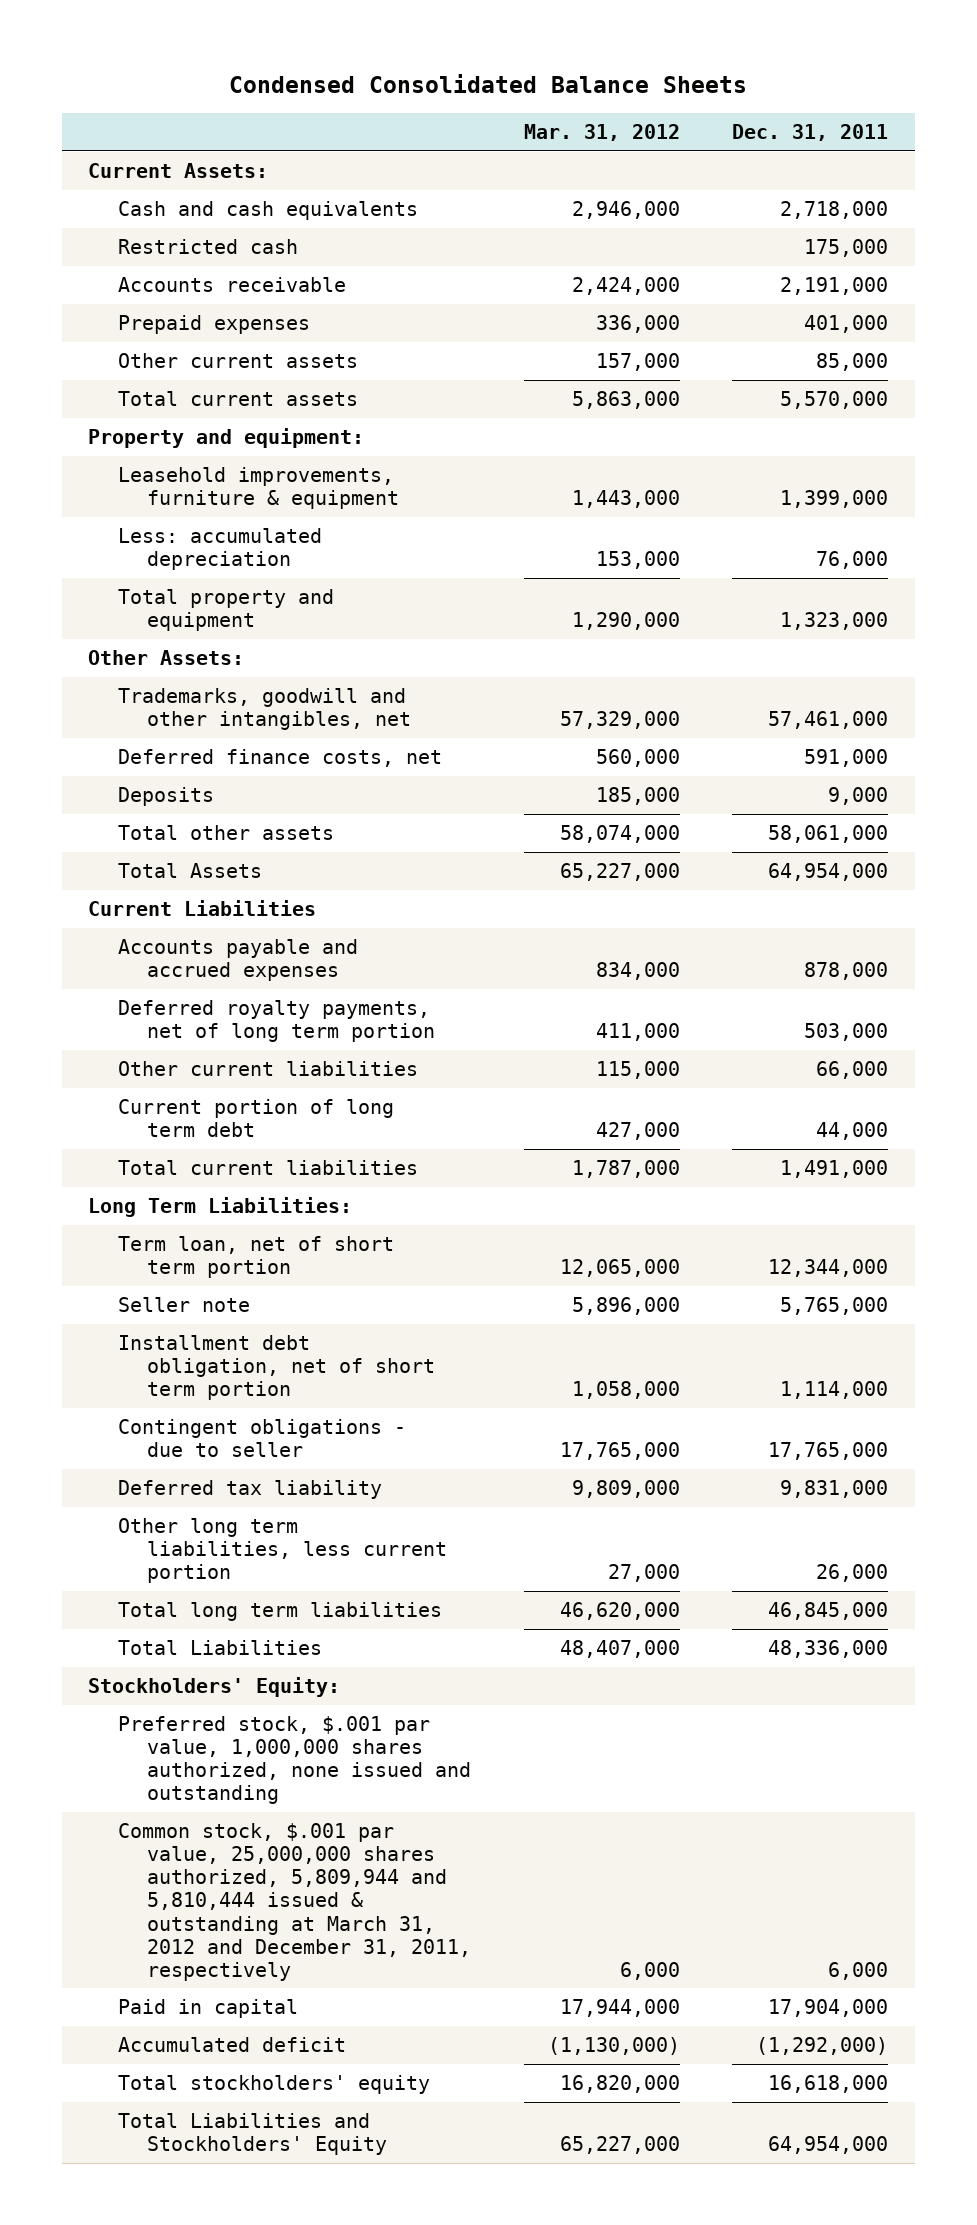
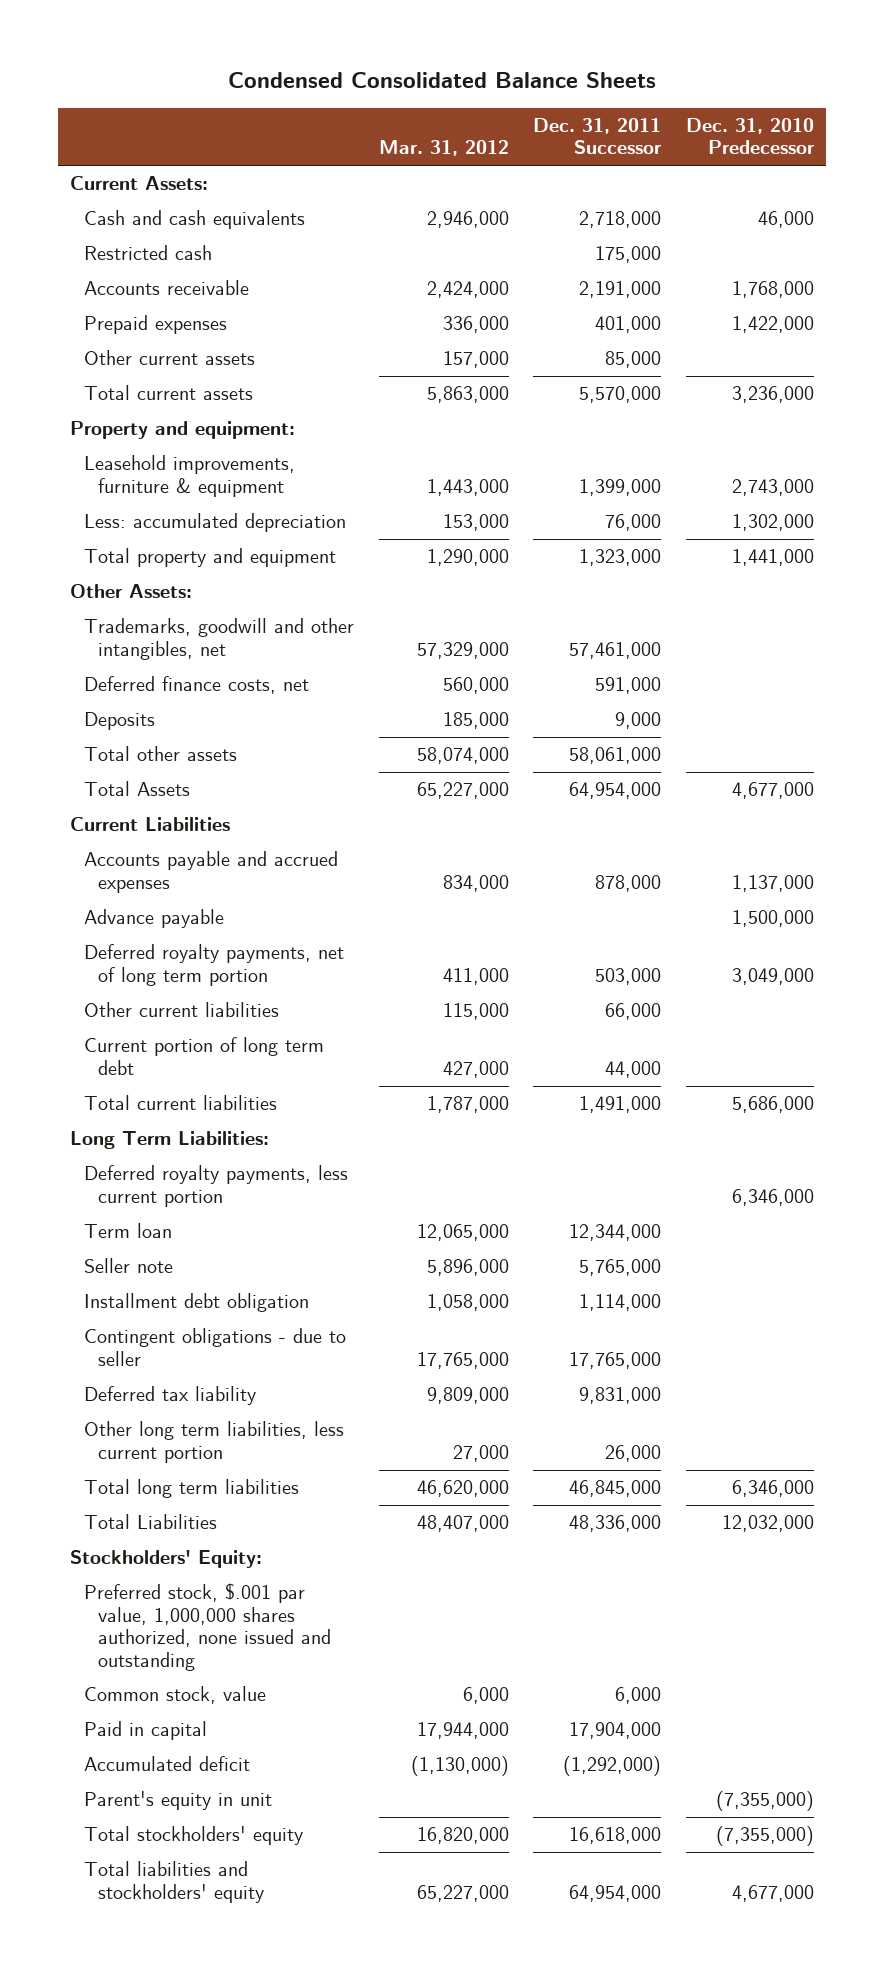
- | Mar. 31, 2012 | Dec. 31, 2011
+ | Mar. 31, 2012 | Dec. 31, 2011 Successor | Dec. 31, 2010 Predecessor
+ Advance payable | | | 1,500,000
- Term loan, net of short term portion | 12,065,000 | 12,344,000
+ Deferred royalty payments, less current portion | | | 6,346,000
+ Term loan | 12,065,000 | 12,344,000 |
- Installment debt obligation, net of short term portion | 1,058,000 | 1,114,000
+ Installment debt obligation | 1,058,000 | 1,114,000 |
- Common stock, $.001 par value, 25,000,000 shares authorized, 5,809,944 and 5,810,444 issued & outstanding at March 31, 2012 and December 31, 2011, respectively | 6,000 | 6,000
+ Common stock, value | 6,000 | 6,000 |
+ Parent's equity in unit | | | (7,355,000)
- Total Liabilities and Stockholders' Equity | 65,227,000 | 64,954,000
+ Total liabilities and stockholders' equity | 65,227,000 | 64,954,000 | 4,677,000

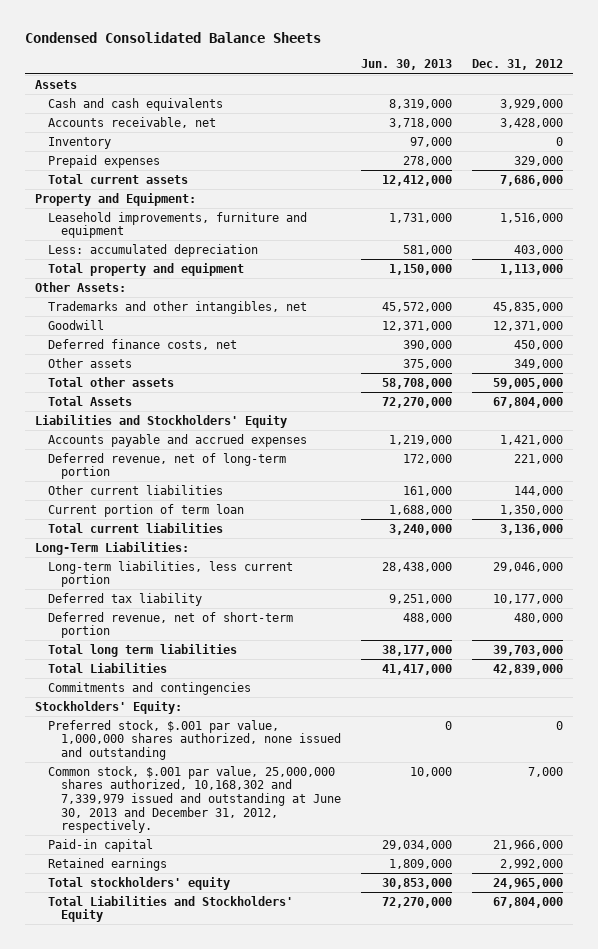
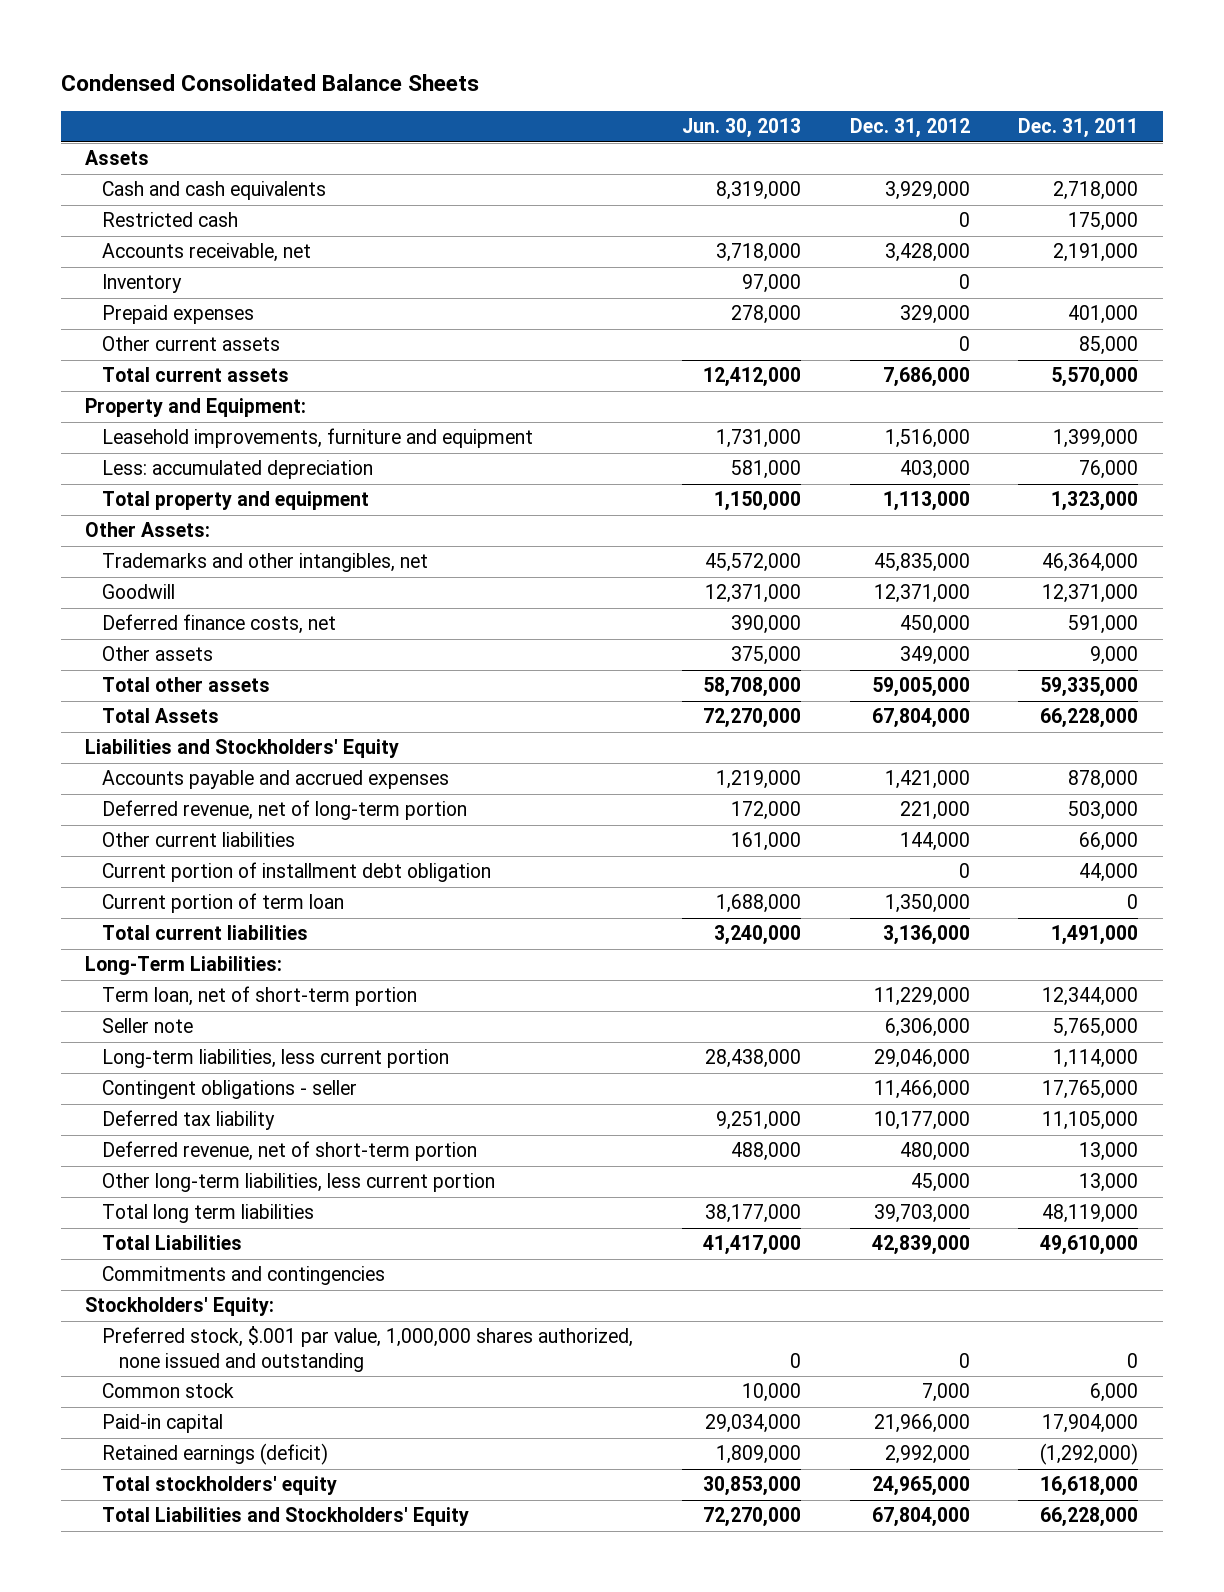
- | Jun. 30, 2013 | Dec. 31, 2012
+ | Jun. 30, 2013 | Dec. 31, 2012 | Dec. 31, 2011
+ Restricted cash | | 0 | 175,000
+ Other current assets | | 0 | 85,000
+ Current portion of installment debt obligation | | 0 | 44,000
+ Term loan, net of short-term portion | | 11,229,000 | 12,344,000
+ Seller note | | 6,306,000 | 5,765,000
+ Contingent obligations - seller | | 11,466,000 | 17,765,000
+ Other long-term liabilities, less current portion | | 45,000 | 13,000
- Common stock, $.001 par value, 25,000,000 shares authorized, 10,168,302 and 7,339,979 issued and outstanding at June 30, 2013 and December 31, 2012, respectively. | 10,000 | 7,000
+ Common stock | 10,000 | 7,000 | 6,000
- Retained earnings | 1,809,000 | 2,992,000
+ Retained earnings (deficit) | 1,809,000 | 2,992,000 | (1,292,000)

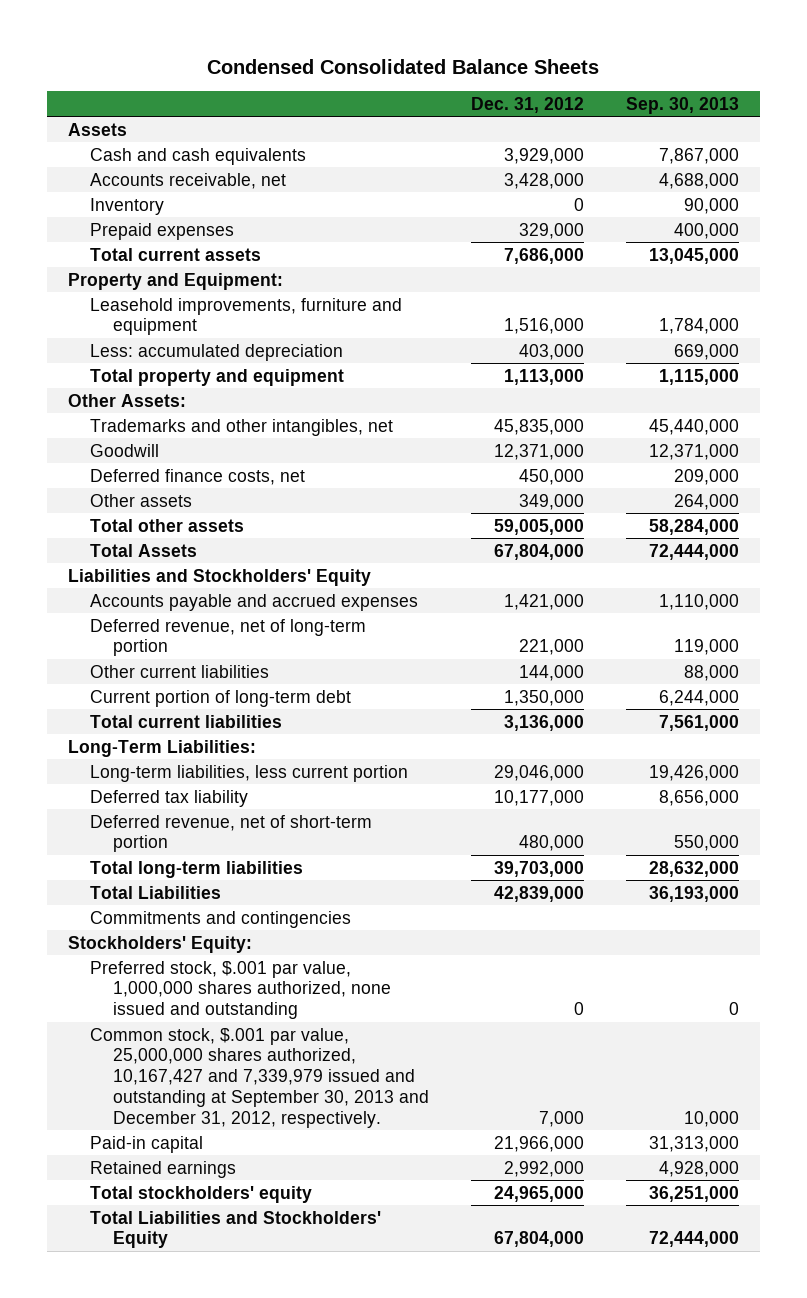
- | Jun. 30, 2013 | Dec. 31, 2012 | Dec. 31, 2011
+ | Dec. 31, 2012 | Sep. 30, 2013
- Restricted cash | | 0 | 175,000
- Other current assets | | 0 | 85,000
- Current portion of installment debt obligation | | 0 | 44,000
- Current portion of term loan | 1,688,000 | 1,350,000 | 0
+ Current portion of long-term debt | 1,350,000 | 6,244,000
- Term loan, net of short-term portion | | 11,229,000 | 12,344,000
- Seller note | | 6,306,000 | 5,765,000
- Contingent obligations - seller | | 11,466,000 | 17,765,000
- Other long-term liabilities, less current portion | | 45,000 | 13,000
- Total long term liabilities | 38,177,000 | 39,703,000 | 48,119,000
+ Total long-term liabilities | 39,703,000 | 28,632,000
- Common stock | 10,000 | 7,000 | 6,000
+ Common stock, $.001 par value, 25,000,000 shares authorized, 10,167,427 and 7,339,979 issued and outstanding at September 30, 2013 and December 31, 2012, respectively. | 7,000 | 10,000
- Retained earnings (deficit) | 1,809,000 | 2,992,000 | (1,292,000)
+ Retained earnings | 2,992,000 | 4,928,000

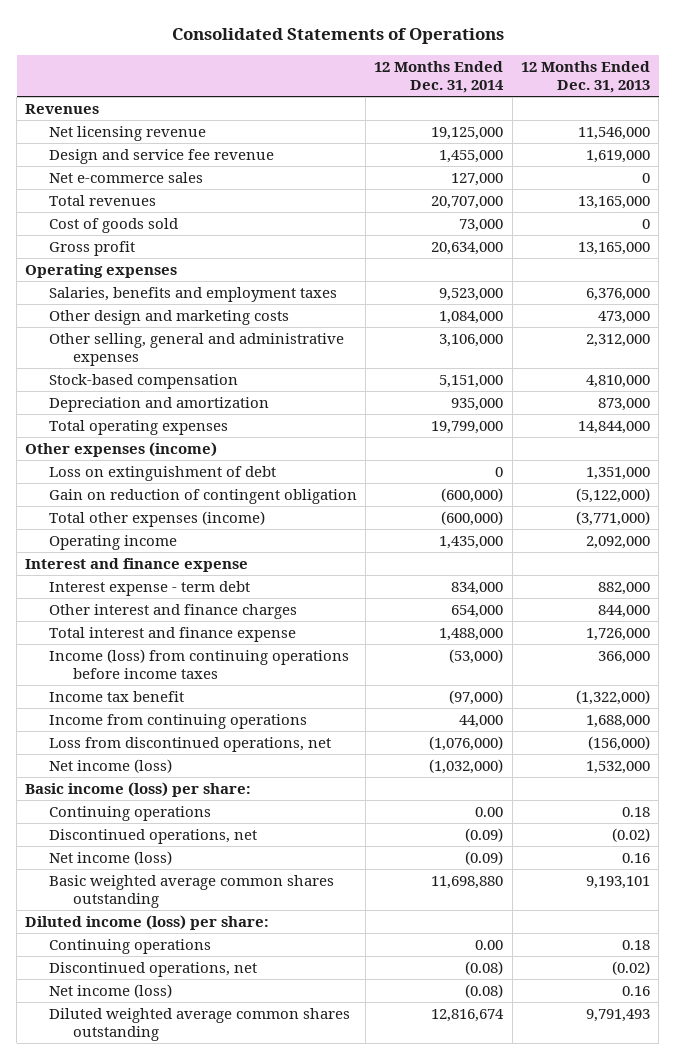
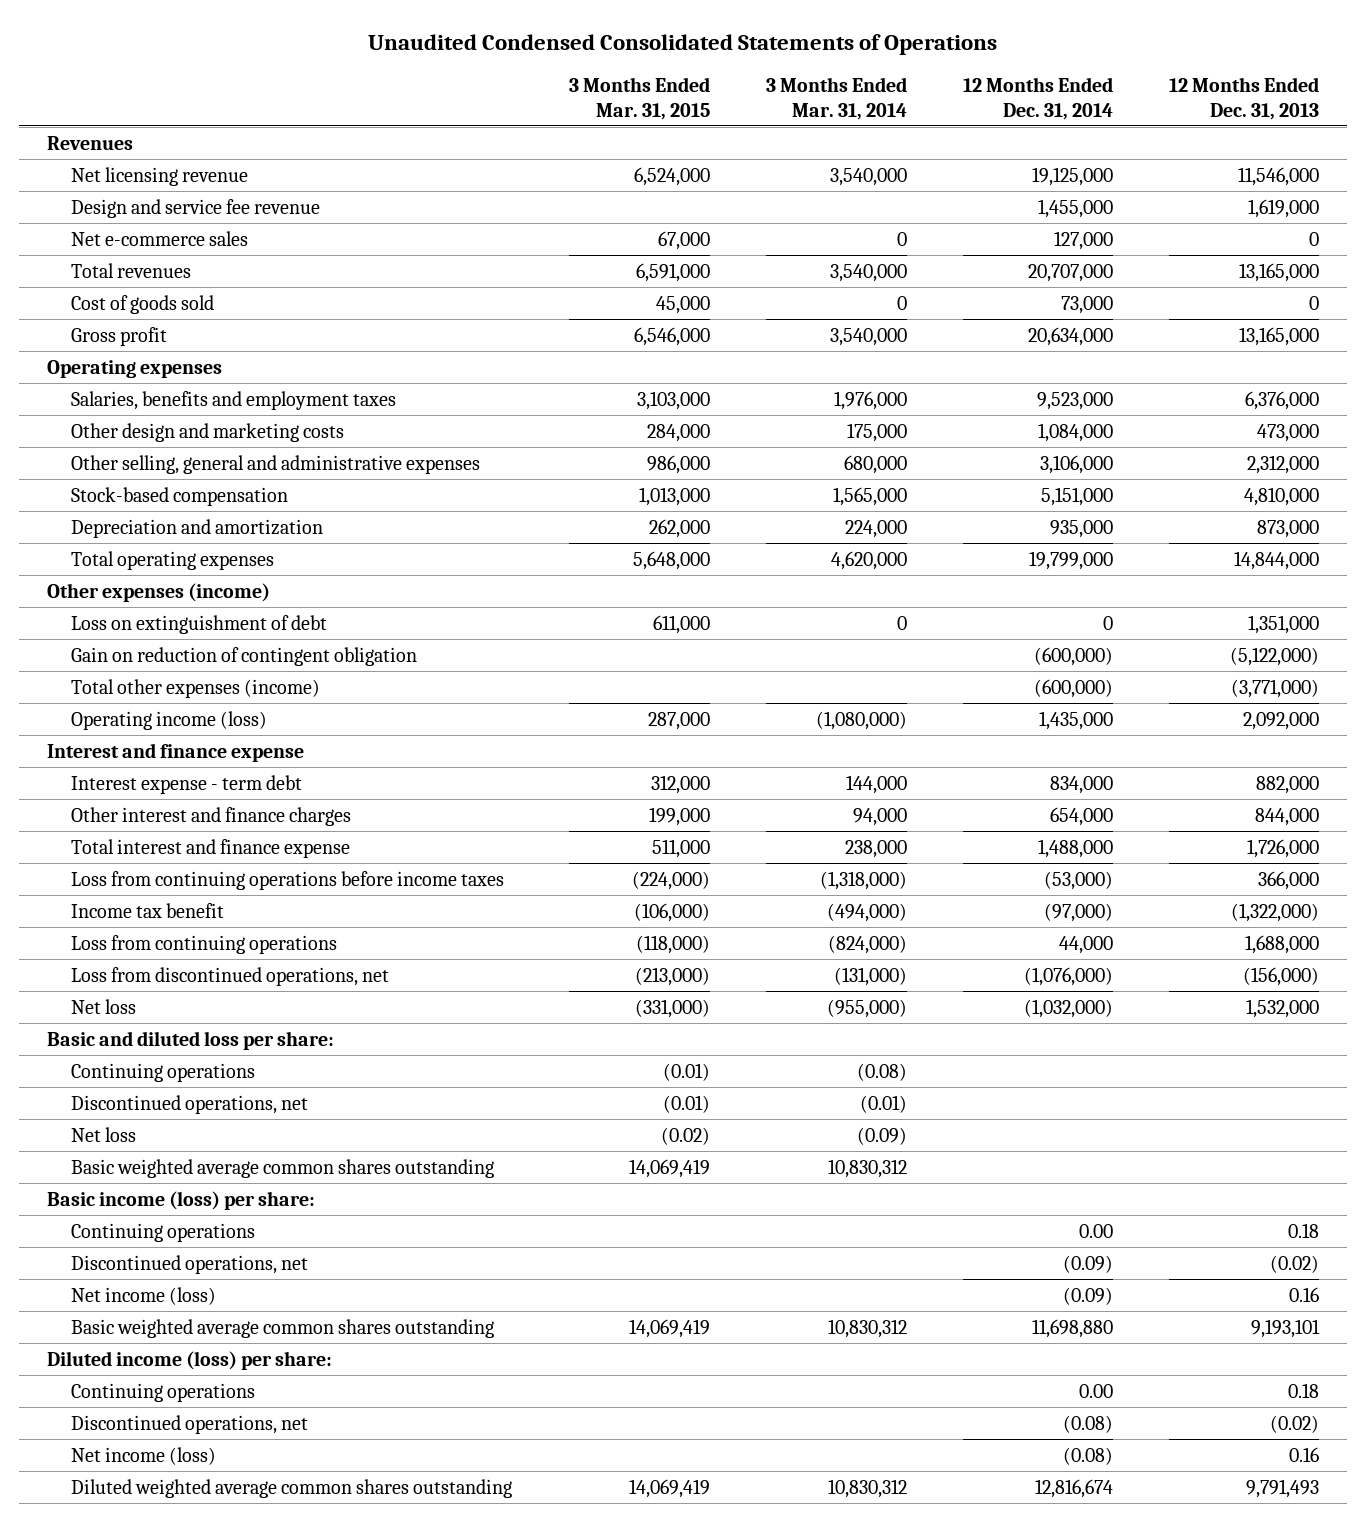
- Consolidated Statements of Operations
+ Unaudited Condensed Consolidated Statements of Operations
- | 12 Months Ended Dec. 31, 2014 | 12 Months Ended Dec. 31, 2013
+ | 3 Months Ended Mar. 31, 2015 | 3 Months Ended Mar. 31, 2014 | 12 Months Ended Dec. 31, 2014 | 12 Months Ended Dec. 31, 2013
- Operating income | 1,435,000 | 2,092,000
+ Operating income (loss) | 287,000 | (1,080,000) | 1,435,000 | 2,092,000
- Income (loss) from continuing operations before income taxes | (53,000) | 366,000
+ Loss from continuing operations before income taxes | (224,000) | (1,318,000) | (53,000) | 366,000
- Income from continuing operations | 44,000 | 1,688,000
+ Loss from continuing operations | (118,000) | (824,000) | 44,000 | 1,688,000
- Net income (loss) | (1,032,000) | 1,532,000
+ Net loss | (331,000) | (955,000) | (1,032,000) | 1,532,000
+ Basic and diluted loss per share:
+ Continuing operations | (0.01) | (0.08) | |
+ Discontinued operations, net | (0.01) | (0.01) | |
+ Net loss | (0.02) | (0.09) | |
+ Basic weighted average common shares outstanding | 14,069,419 | 10,830,312 | |

